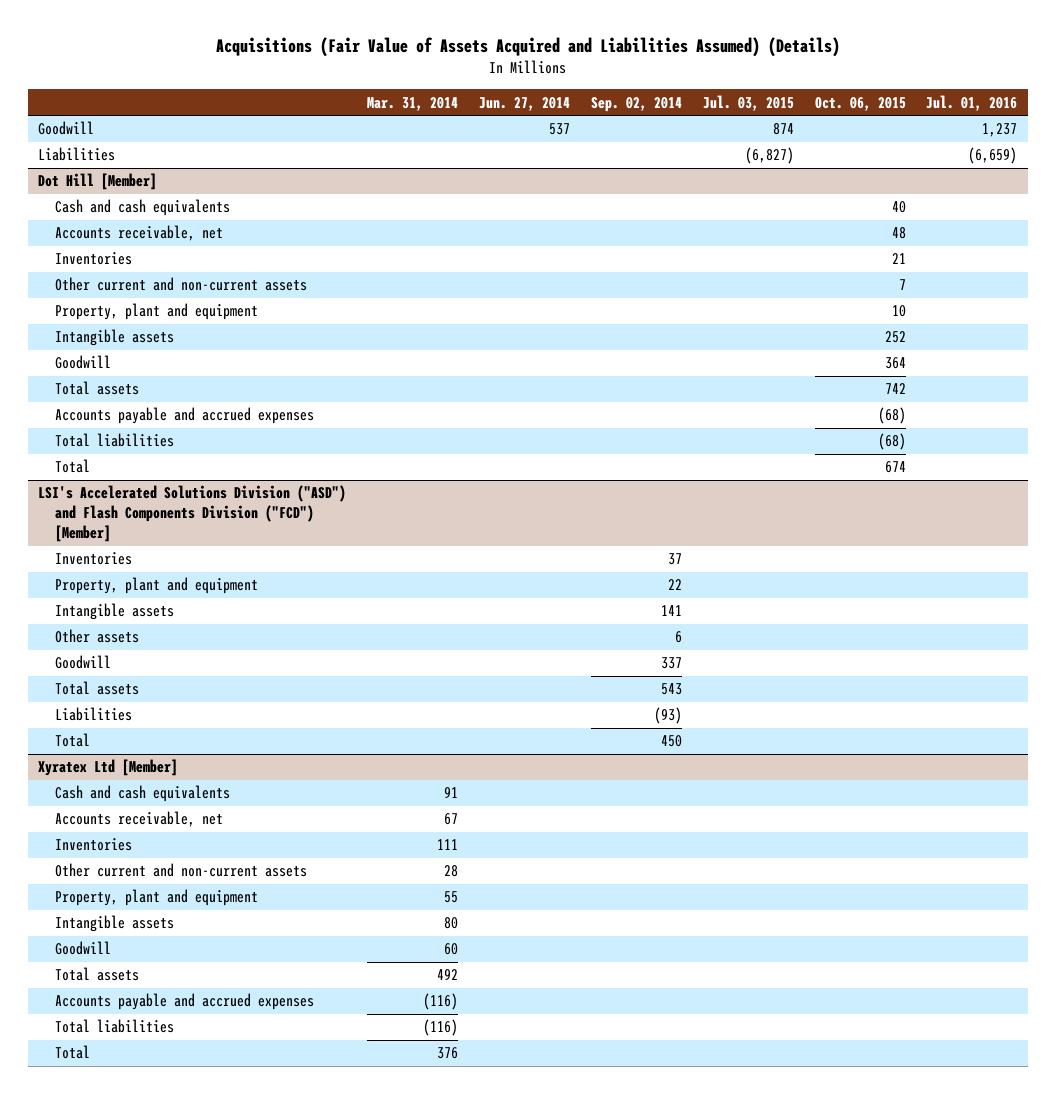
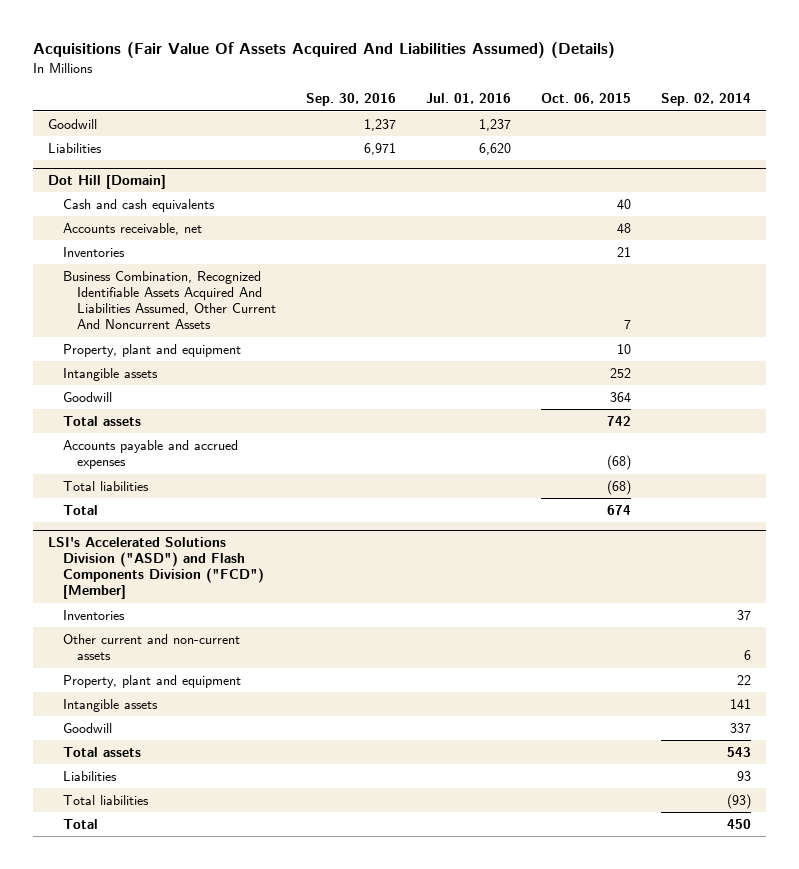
- Acquisitions (Fair Value of Assets Acquired and Liabilities Assumed) (Details)
+ Acquisitions (Fair Value Of Assets Acquired And Liabilities Assumed) (Details)
- | Mar. 31, 2014 | Jun. 27, 2014 | Sep. 02, 2014 | Jul. 03, 2015 | Oct. 06, 2015 | Jul. 01, 2016
+ | Sep. 30, 2016 | Jul. 01, 2016 | Oct. 06, 2015 | Sep. 02, 2014
- Liabilities | | | | (6,827) | | (6,659)
- Dot Hill [Member]
+ Liabilities | 6,971 | 6,620 | |
+ Dot Hill [Domain]
- Other current and non-current assets | | | | | 7 |
+ Business Combination, Recognized Identifiable Assets Acquired And Liabilities Assumed, Other Current And Noncurrent Assets | | | 7 |
@ LSI's Accelerated Solutions Division ("ASD") and Flash Components Division ("FCD") [Member]
+ Other current and non-current assets | | | | 6
- Other assets | | | 6 | | |
- Liabilities | | | (93) | | |
+ Liabilities | | | | 93
+ Total liabilities | | | | (93)
- Xyratex Ltd [Member]
- Cash and cash equivalents | 91 | | | | |
- Accounts receivable, net | 67 | | | | |
- Inventories | 111 | | | | |
- Other current and non-current assets | 28 | | | | |
- Property, plant and equipment | 55 | | | | |
- Intangible assets | 80 | | | | |
- Goodwill | 60 | | | | |
- Total assets | 492 | | | | |
- Accounts payable and accrued expenses | (116) | | | | |
- Total liabilities | (116) | | | | |
- Total | 376 | | | | |

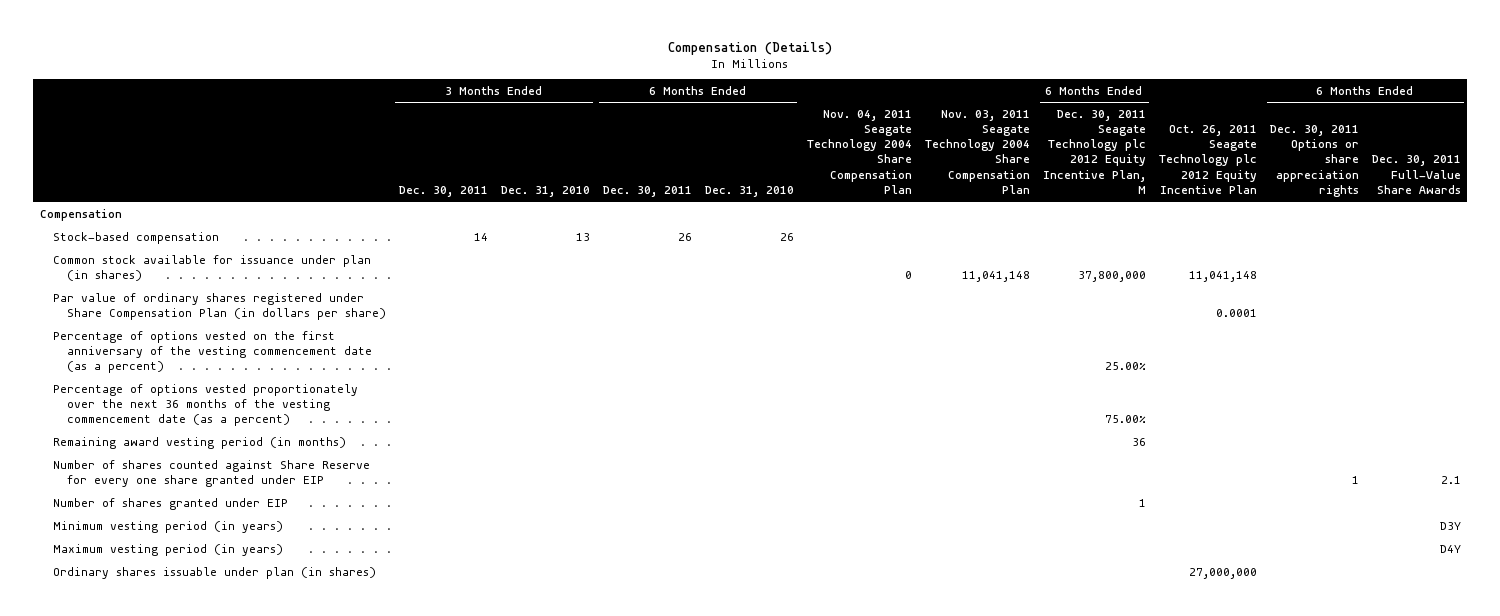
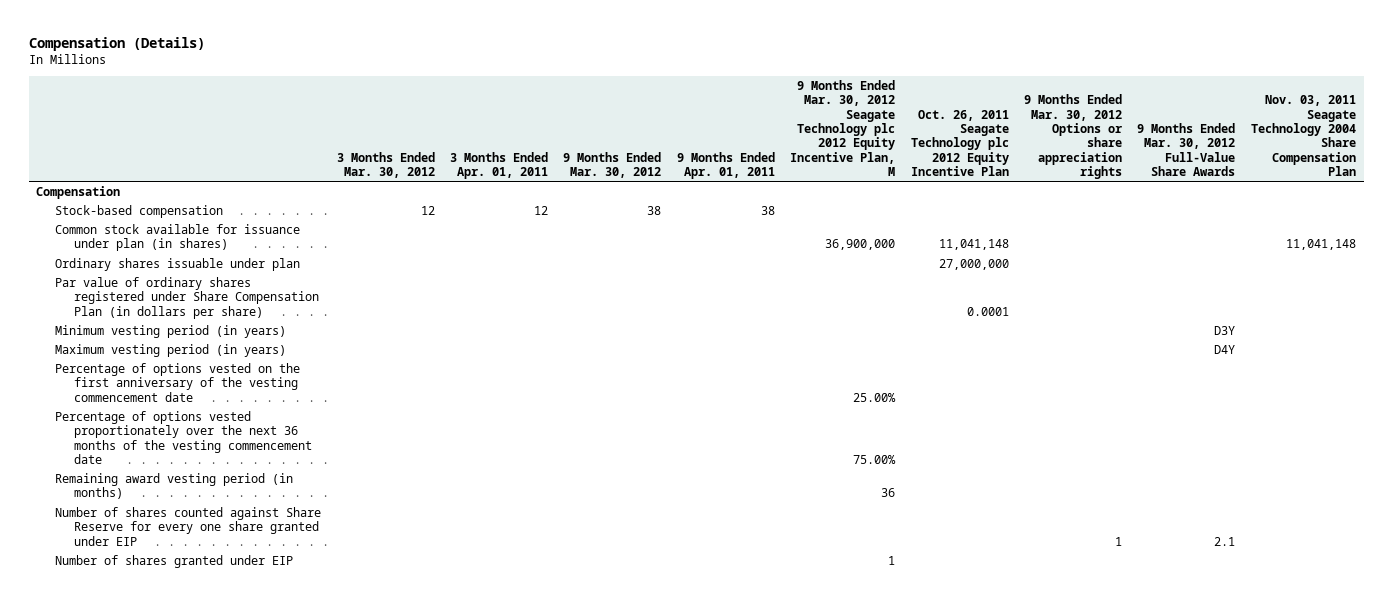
- | 3 Months Ended Dec. 30, 2011 | 3 Months Ended Dec. 31, 2010 | 6 Months Ended Dec. 30, 2011 | 6 Months Ended Dec. 31, 2010 | Nov. 04, 2011 Seagate Technology 2004 Share Compensation Plan | Nov. 03, 2011 Seagate Technology 2004 Share Compensation Plan | 6 Months Ended Dec. 30, 2011 Seagate Technology plc 2012 Equity Incentive Plan, M | Oct. 26, 2011 Seagate Technology plc 2012 Equity Incentive Plan | 6 Months Ended Dec. 30, 2011 Options or share appreciation rights | 6 Months Ended Dec. 30, 2011 Full-Value Share Awards
+ | 3 Months Ended Mar. 30, 2012 | 3 Months Ended Apr. 01, 2011 | 9 Months Ended Mar. 30, 2012 | 9 Months Ended Apr. 01, 2011 | 9 Months Ended Mar. 30, 2012 Seagate Technology plc 2012 Equity Incentive Plan, M | Oct. 26, 2011 Seagate Technology plc 2012 Equity Incentive Plan | 9 Months Ended Mar. 30, 2012 Options or share appreciation rights | 9 Months Ended Mar. 30, 2012 Full-Value Share Awards | Nov. 03, 2011 Seagate Technology 2004 Share Compensation Plan
+ Ordinary shares issuable under plan | | | | | | 27,000,000 | | |
- Percentage of options vested on the first anniversary of the vesting commencement date (as a percent) | | | | | | | 25.00% | | |
- Percentage of options vested proportionately over the next 36 months of the vesting commencement date (as a percent) | | | | | | | 75.00% | | |
moved up: Minimum vesting period (in years) | | | | | | | | D3Y |
moved up: Maximum vesting period (in years) | | | | | | | | D4Y |
+ Percentage of options vested on the first anniversary of the vesting commencement date | | | | | 25.00% | | | |
+ Percentage of options vested proportionately over the next 36 months of the vesting commencement date | | | | | 75.00% | | | |
- Ordinary shares issuable under plan (in shares) | | | | | | | | 27,000,000 | |

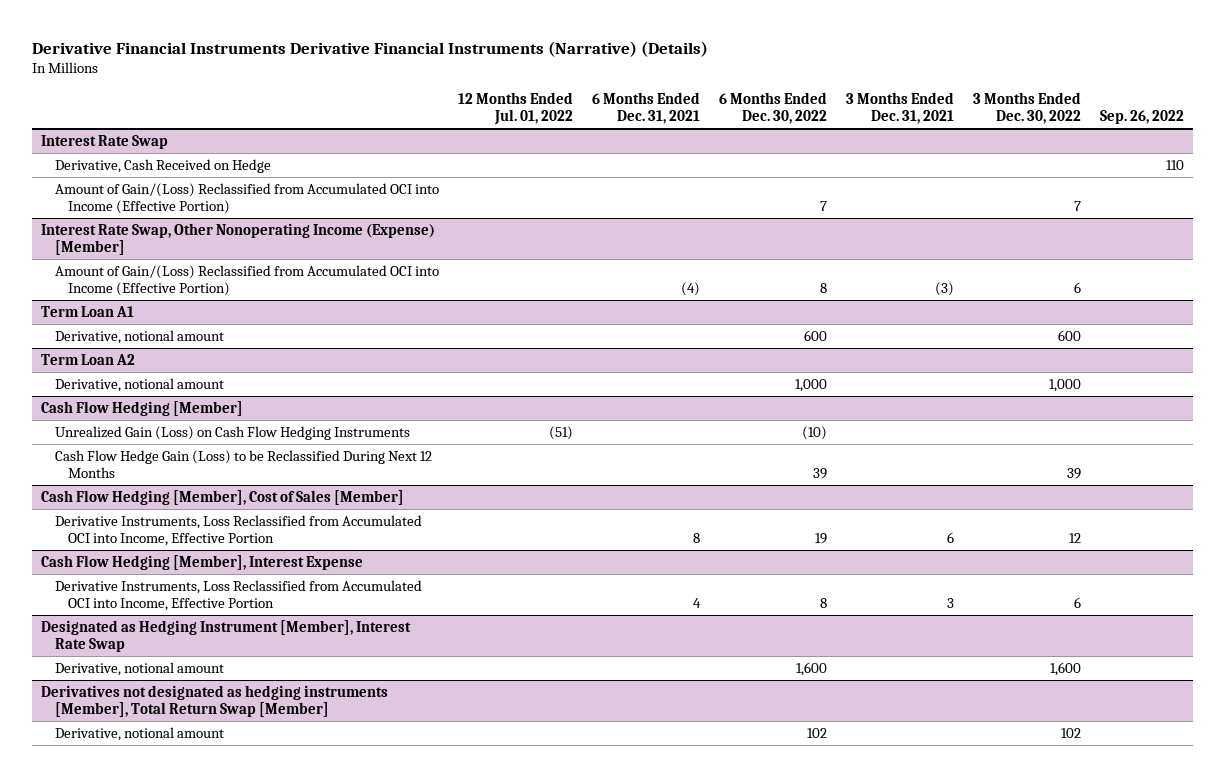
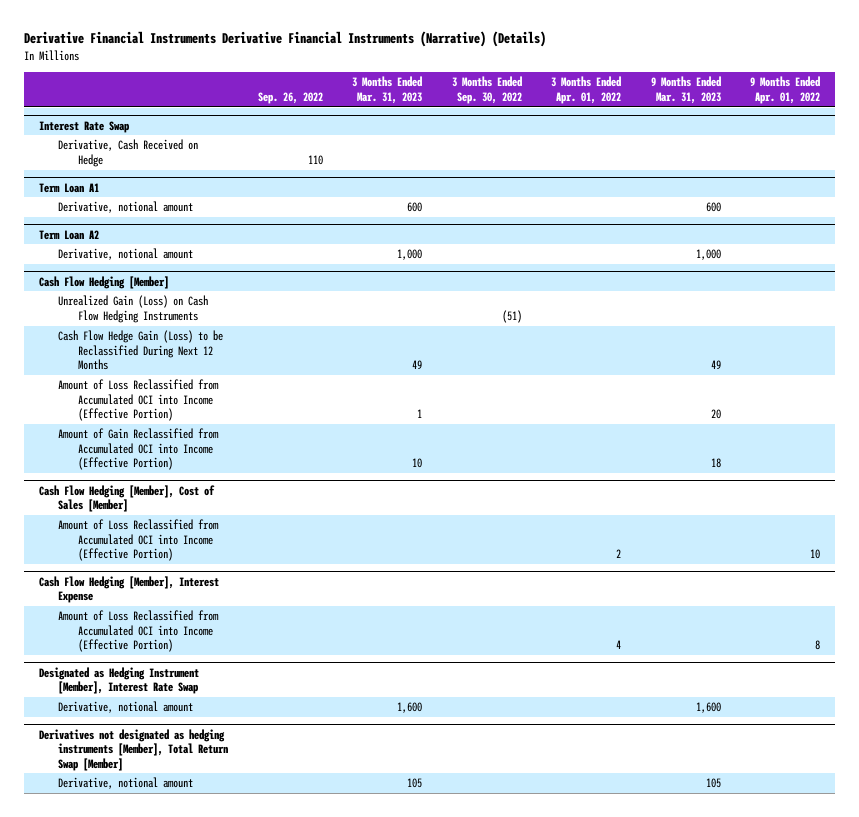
- | 12 Months Ended Jul. 01, 2022 | 6 Months Ended Dec. 31, 2021 | 6 Months Ended Dec. 30, 2022 | 3 Months Ended Dec. 31, 2021 | 3 Months Ended Dec. 30, 2022 | Sep. 26, 2022
+ | Sep. 26, 2022 | 3 Months Ended Mar. 31, 2023 | 3 Months Ended Sep. 30, 2022 | 3 Months Ended Apr. 01, 2022 | 9 Months Ended Mar. 31, 2023 | 9 Months Ended Apr. 01, 2022
@ Interest Rate Swap
- Amount of Gain/(Loss) Reclassified from Accumulated OCI into Income (Effective Portion) | | | 7 | | 7 |
- Interest Rate Swap, Other Nonoperating Income (Expense) [Member]
- Amount of Gain/(Loss) Reclassified from Accumulated OCI into Income (Effective Portion) | | (4) | 8 | (3) | 6 |
@ Cash Flow Hedging [Member]
+ Amount of Loss Reclassified from Accumulated OCI into Income (Effective Portion) | | 1 | | | 20 |
+ Amount of Gain Reclassified from Accumulated OCI into Income (Effective Portion) | | 10 | | | 18 |
@ Cash Flow Hedging [Member], Cost of Sales [Member]
- Derivative Instruments, Loss Reclassified from Accumulated OCI into Income, Effective Portion | | 8 | 19 | 6 | 12 |
+ Amount of Loss Reclassified from Accumulated OCI into Income (Effective Portion) | | | | 2 | | 10
@ Cash Flow Hedging [Member], Interest Expense
- Derivative Instruments, Loss Reclassified from Accumulated OCI into Income, Effective Portion | | 4 | 8 | 3 | 6 |
+ Amount of Loss Reclassified from Accumulated OCI into Income (Effective Portion) | | | | 4 | | 8

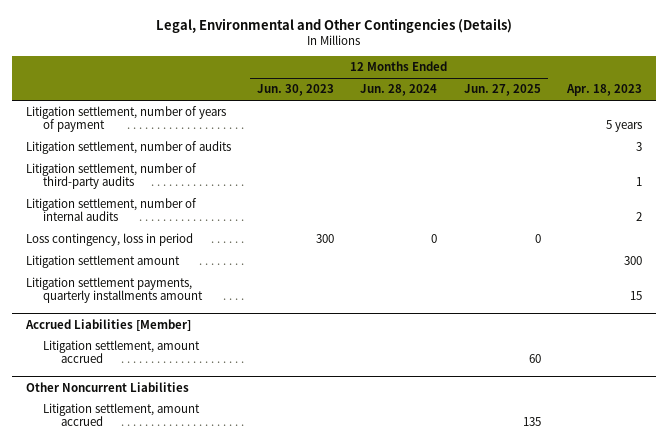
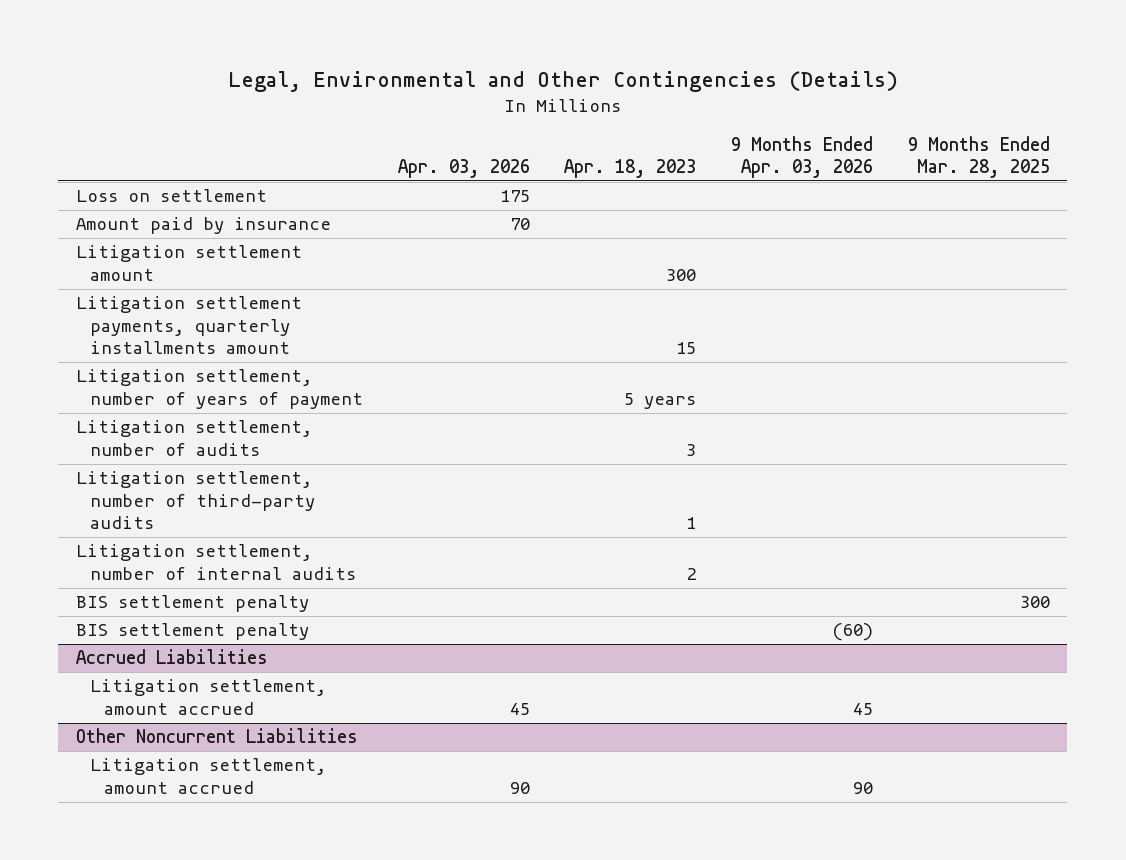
- | 12 Months Ended Jun. 30, 2023 | 12 Months Ended Jun. 28, 2024 | 12 Months Ended Jun. 27, 2025 | Apr. 18, 2023
+ | Apr. 03, 2026 | Apr. 18, 2023 | 9 Months Ended Apr. 03, 2026 | 9 Months Ended Mar. 28, 2025
+ Loss on settlement | 175 | | |
+ Amount paid by insurance | 70 | | |
moved up: Litigation settlement amount | | 300 | |
moved up: Litigation settlement payments, quarterly installments amount | | 15 | |
- Loss contingency, loss in period | 300 | 0 | 0 |
- Accrued Liabilities [Member]
+ BIS settlement penalty | | | | 300
+ BIS settlement penalty | | | (60) |
+ Accrued Liabilities

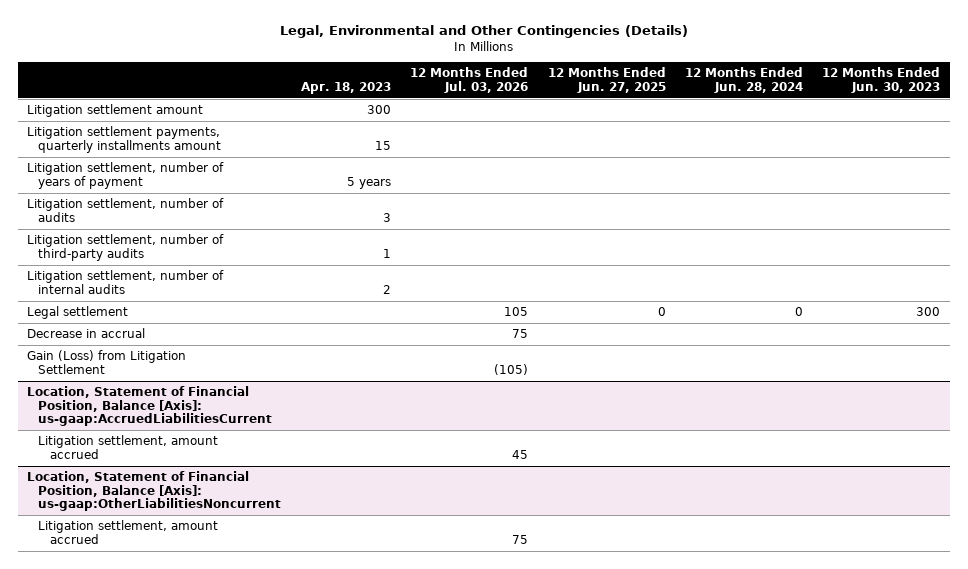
- | Apr. 03, 2026 | Apr. 18, 2023 | 9 Months Ended Apr. 03, 2026 | 9 Months Ended Mar. 28, 2025
+ | Apr. 18, 2023 | 12 Months Ended Jul. 03, 2026 | 12 Months Ended Jun. 27, 2025 | 12 Months Ended Jun. 28, 2024 | 12 Months Ended Jun. 30, 2023
- Loss on settlement | 175 | | |
- Amount paid by insurance | 70 | | |
- BIS settlement penalty | | | | 300
- BIS settlement penalty | | | (60) |
- Accrued Liabilities
- Litigation settlement, amount accrued | 45 | | 45 |
- Other Noncurrent Liabilities
- Litigation settlement, amount accrued | 90 | | 90 |
+ Legal settlement | | 105 | 0 | 0 | 300
+ Decrease in accrual | | 75 | | |
+ Gain (Loss) from Litigation Settlement | | (105) | | |
+ Location, Statement of Financial Position, Balance [Axis]: us-gaap:AccruedLiabilitiesCurrent
+ Litigation settlement, amount accrued | | 45 | | |
+ Location, Statement of Financial Position, Balance [Axis]: us-gaap:OtherLiabilitiesNoncurrent
+ Litigation settlement, amount accrued | | 75 | | |

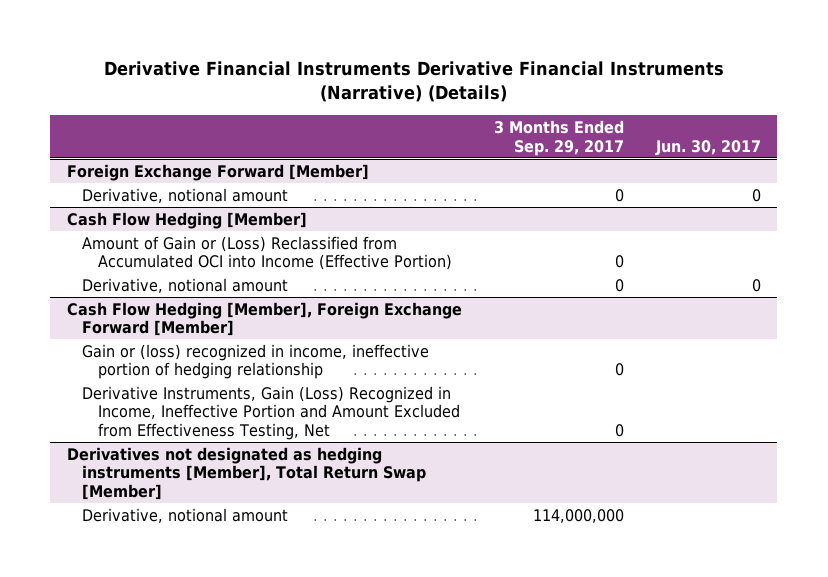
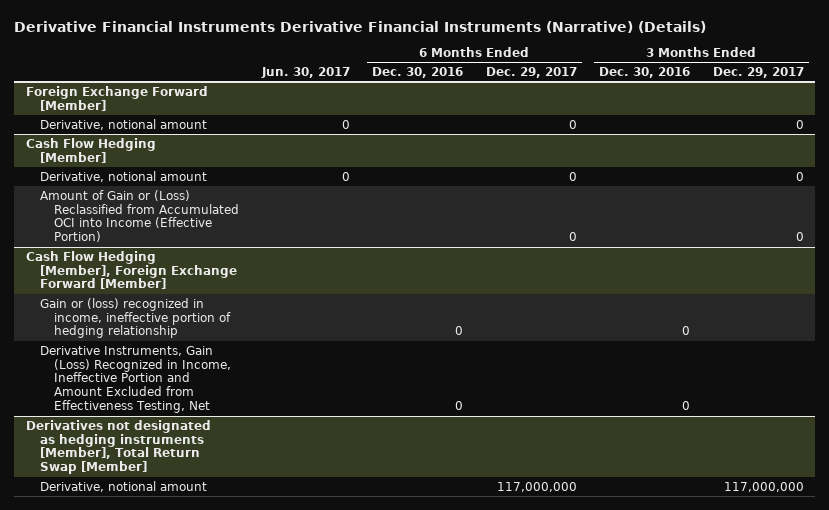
- | 3 Months Ended Sep. 29, 2017 | Jun. 30, 2017
+ | Jun. 30, 2017 | 6 Months Ended Dec. 30, 2016 | 6 Months Ended Dec. 29, 2017 | 3 Months Ended Dec. 30, 2016 | 3 Months Ended Dec. 29, 2017
@ Cash Flow Hedging [Member]
moved down: Amount of Gain or (Loss) Reclassified from Accumulated OCI into Income (Effective Portion) | | | 0 | | 0

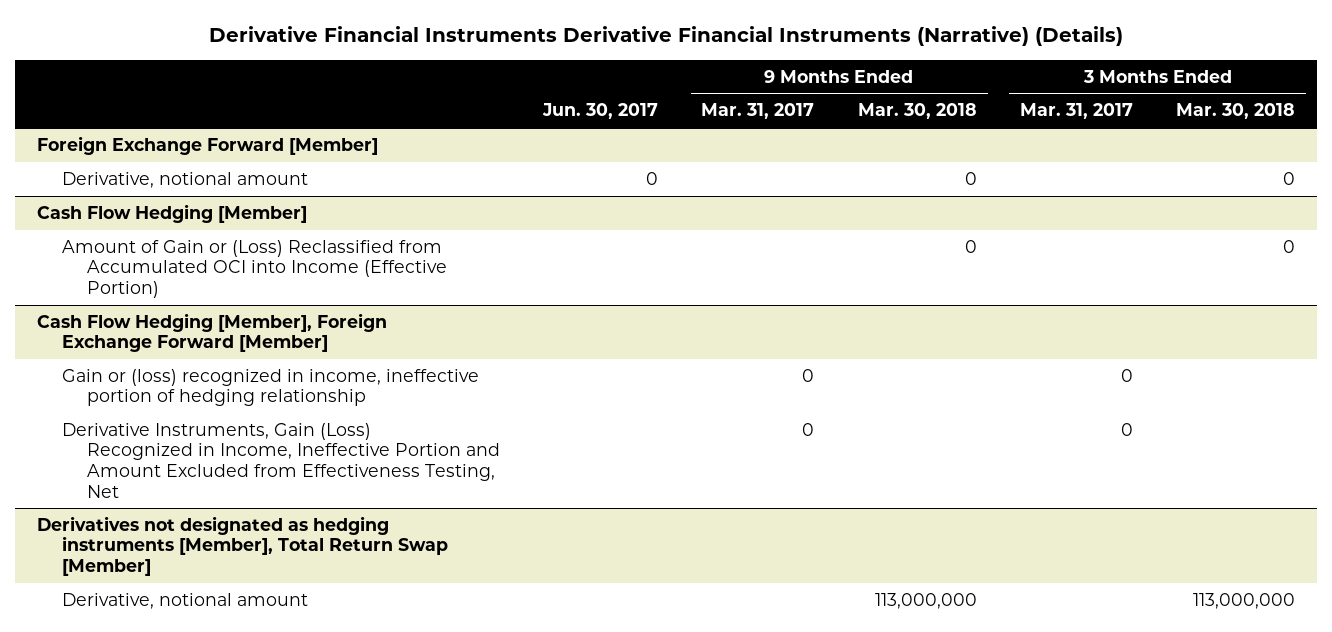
- | Jun. 30, 2017 | 6 Months Ended Dec. 30, 2016 | 6 Months Ended Dec. 29, 2017 | 3 Months Ended Dec. 30, 2016 | 3 Months Ended Dec. 29, 2017
+ | Jun. 30, 2017 | 9 Months Ended Mar. 31, 2017 | 9 Months Ended Mar. 30, 2018 | 3 Months Ended Mar. 31, 2017 | 3 Months Ended Mar. 30, 2018
@ Cash Flow Hedging [Member]
- Derivative, notional amount | 0 | | 0 | | 0

